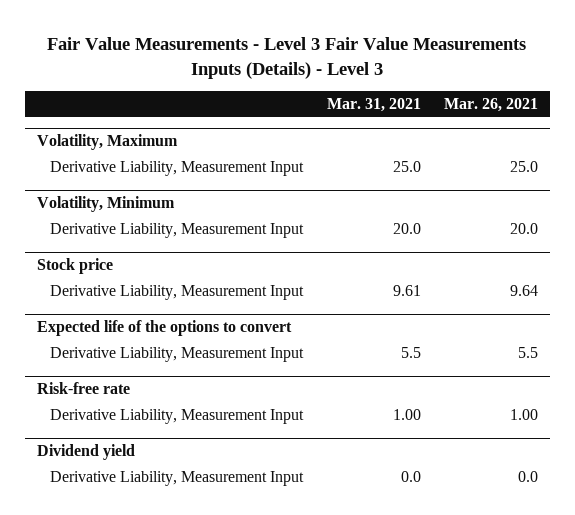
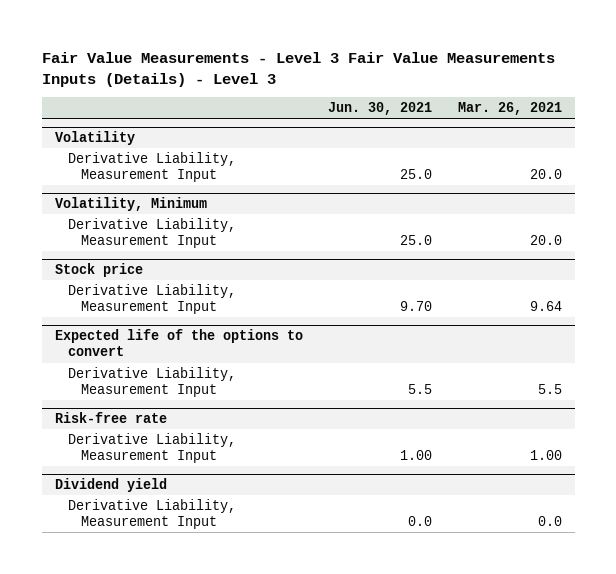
- | Mar. 31, 2021 | Mar. 26, 2021
+ | Jun. 30, 2021 | Mar. 26, 2021
- Volatility, Maximum
- Derivative Liability, Measurement Input | 25.0 | 25.0
+ Volatility
+ Derivative Liability, Measurement Input | 25.0 | 20.0

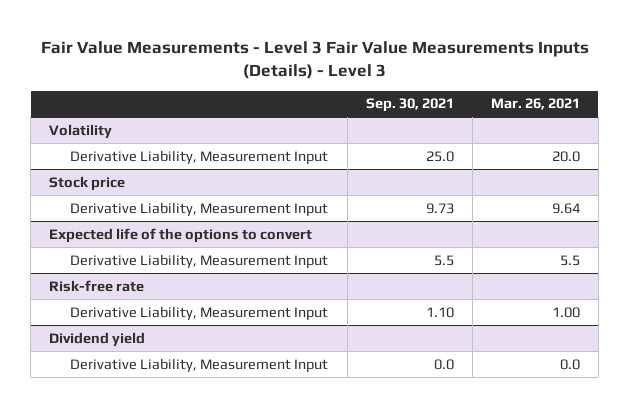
- | Jun. 30, 2021 | Mar. 26, 2021
+ | Sep. 30, 2021 | Mar. 26, 2021
- Volatility, Minimum
- Derivative Liability, Measurement Input | 25.0 | 20.0

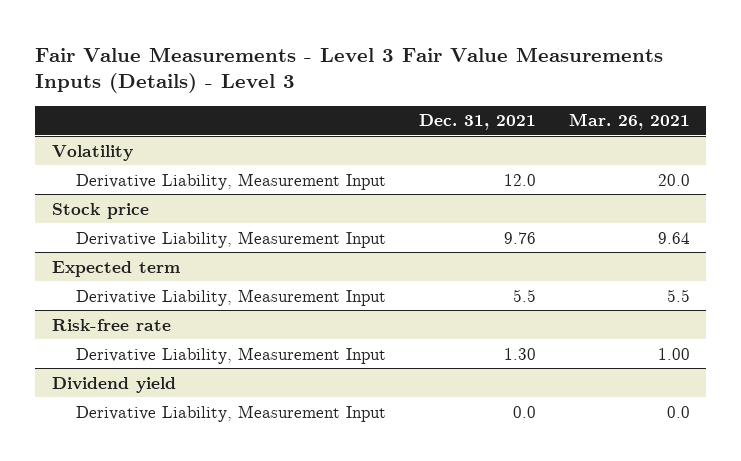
- | Sep. 30, 2021 | Mar. 26, 2021
+ | Dec. 31, 2021 | Mar. 26, 2021
- Expected life of the options to convert
+ Expected term

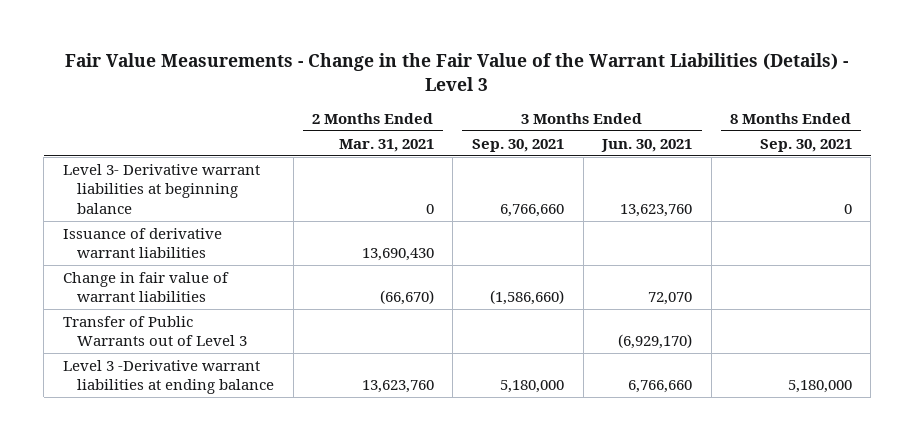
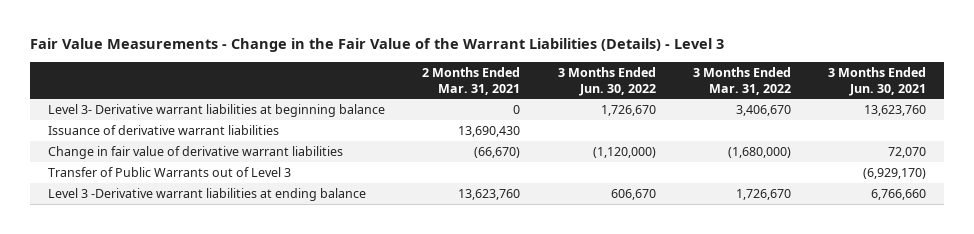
- | 2 Months Ended Mar. 31, 2021 | 3 Months Ended Sep. 30, 2021 | 3 Months Ended Jun. 30, 2021 | 8 Months Ended Sep. 30, 2021
+ | 2 Months Ended Mar. 31, 2021 | 3 Months Ended Jun. 30, 2022 | 3 Months Ended Mar. 31, 2022 | 3 Months Ended Jun. 30, 2021
- Change in fair value of warrant liabilities | (66,670) | (1,586,660) | 72,070 |
+ Change in fair value of derivative warrant liabilities | (66,670) | (1,120,000) | (1,680,000) | 72,070

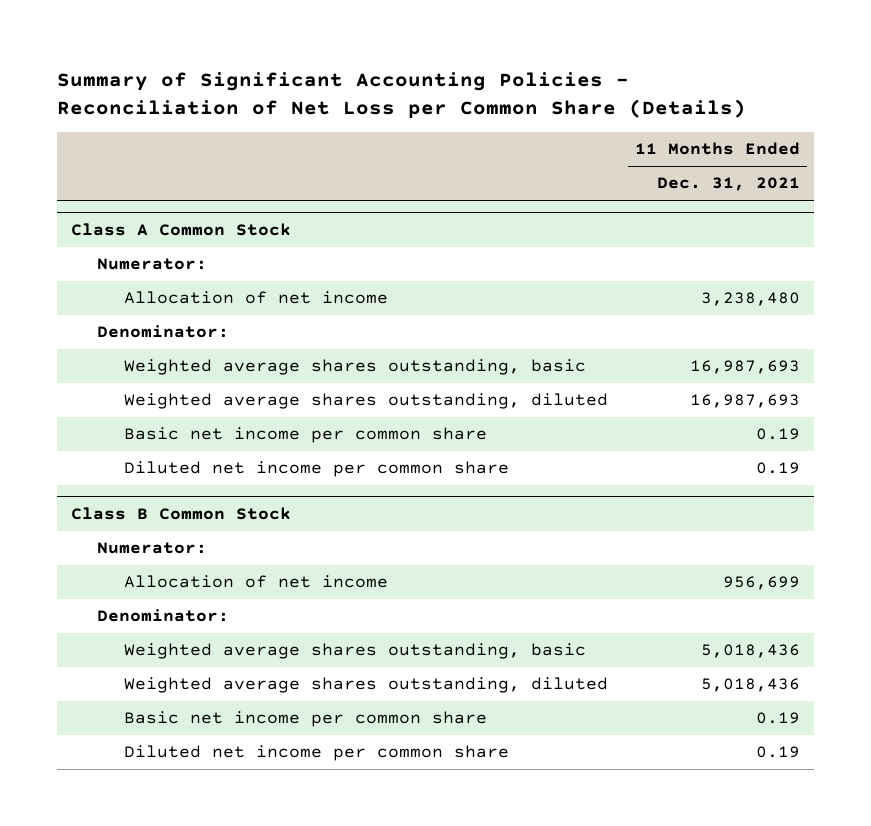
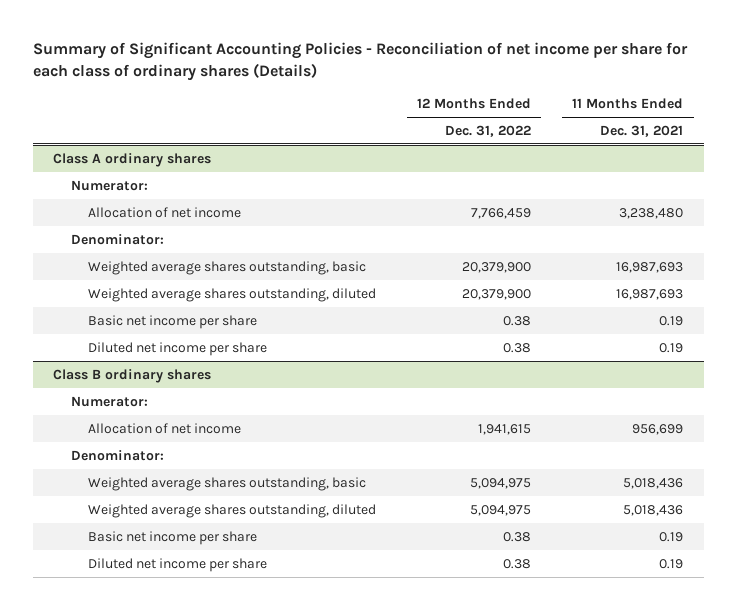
- Summary of Significant Accounting Policies - Reconciliation of Net Loss per Common Share (Details)
+ Summary of Significant Accounting Policies - Reconciliation of net income per share for each class of ordinary shares (Details)
- | 11 Months Ended Dec. 31, 2021
+ | 12 Months Ended Dec. 31, 2022 | 11 Months Ended Dec. 31, 2021
- Class A Common Stock
+ Class A ordinary shares
- Basic net income per common share | 0.19
- Diluted net income per common share | 0.19
- Class B Common Stock
+ Basic net income per share | 0.38 | 0.19
+ Diluted net income per share | 0.38 | 0.19
+ Class B ordinary shares
- Basic net income per common share | 0.19
- Diluted net income per common share | 0.19
+ Basic net income per share | 0.38 | 0.19
+ Diluted net income per share | 0.38 | 0.19

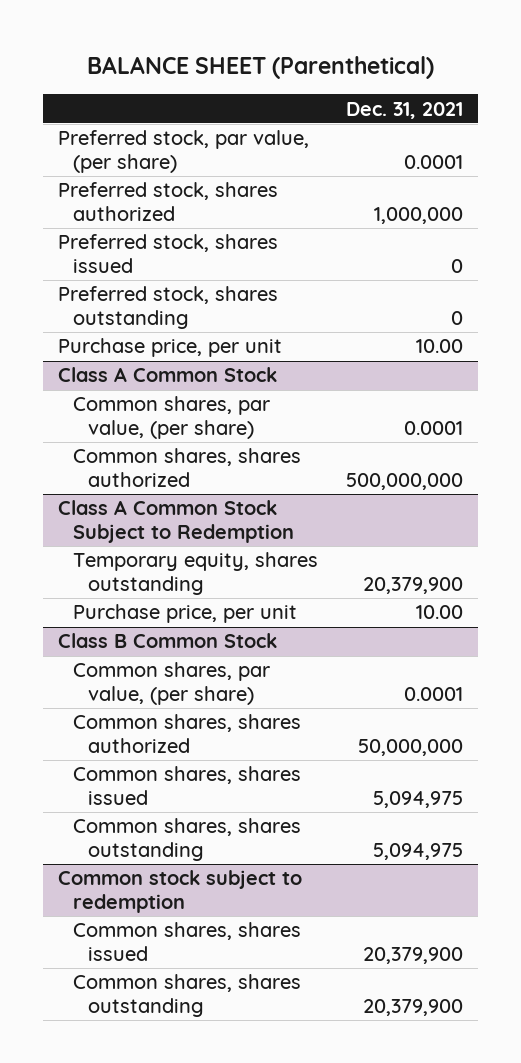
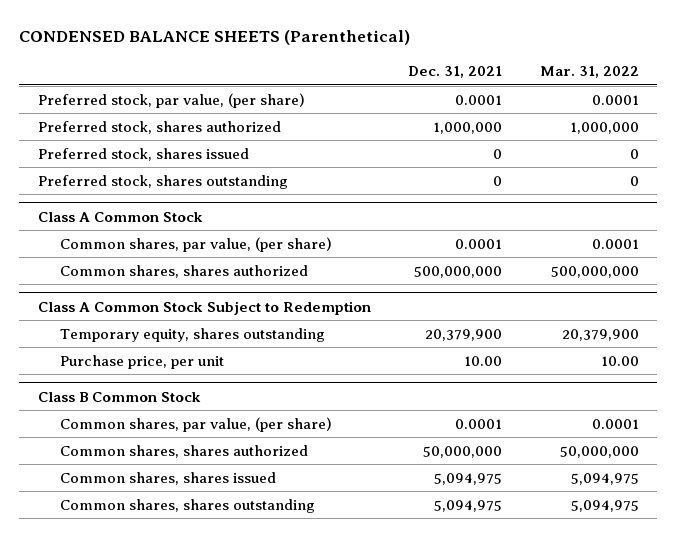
- BALANCE SHEET (Parenthetical)
+ CONDENSED BALANCE SHEETS (Parenthetical)
- | Dec. 31, 2021
+ | Dec. 31, 2021 | Mar. 31, 2022
- Purchase price, per unit | 10.00
- Common stock subject to redemption
- Common shares, shares issued | 20,379,900
- Common shares, shares outstanding | 20,379,900

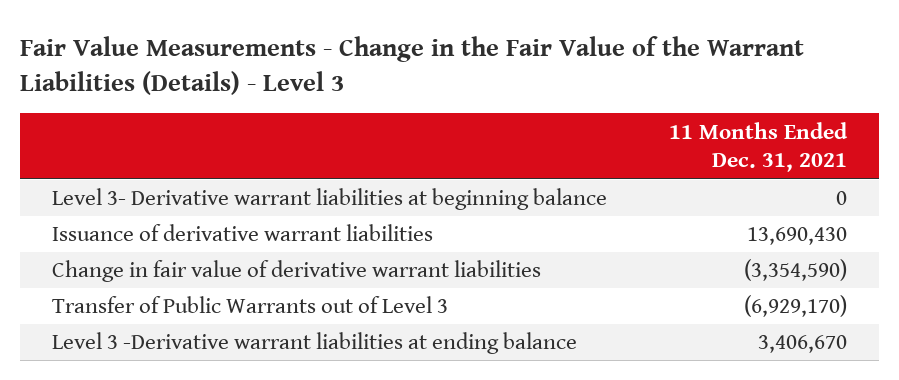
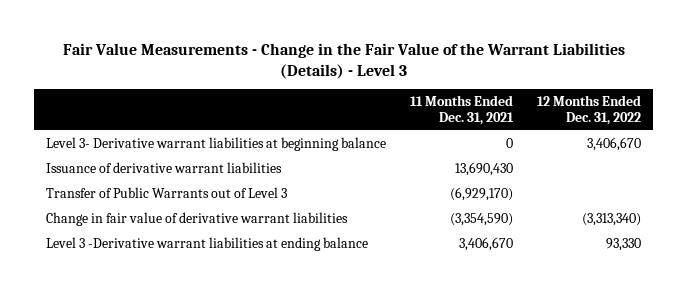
- | 11 Months Ended Dec. 31, 2021
+ | 11 Months Ended Dec. 31, 2021 | 12 Months Ended Dec. 31, 2022
moved down: Change in fair value of derivative warrant liabilities | (3,354,590) | (3,313,340)

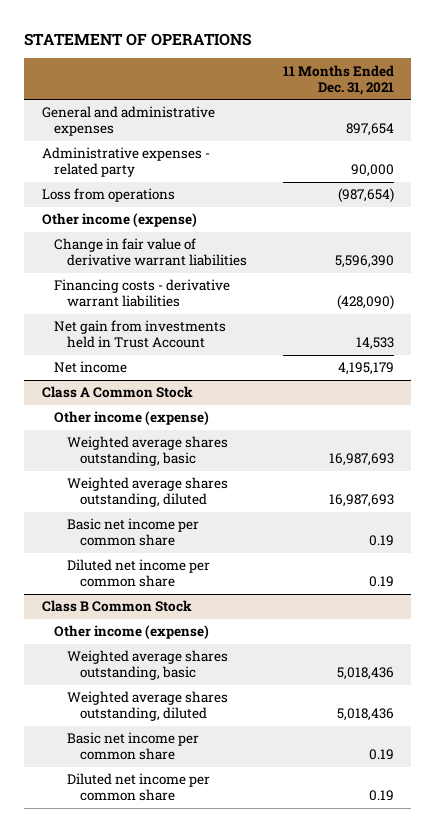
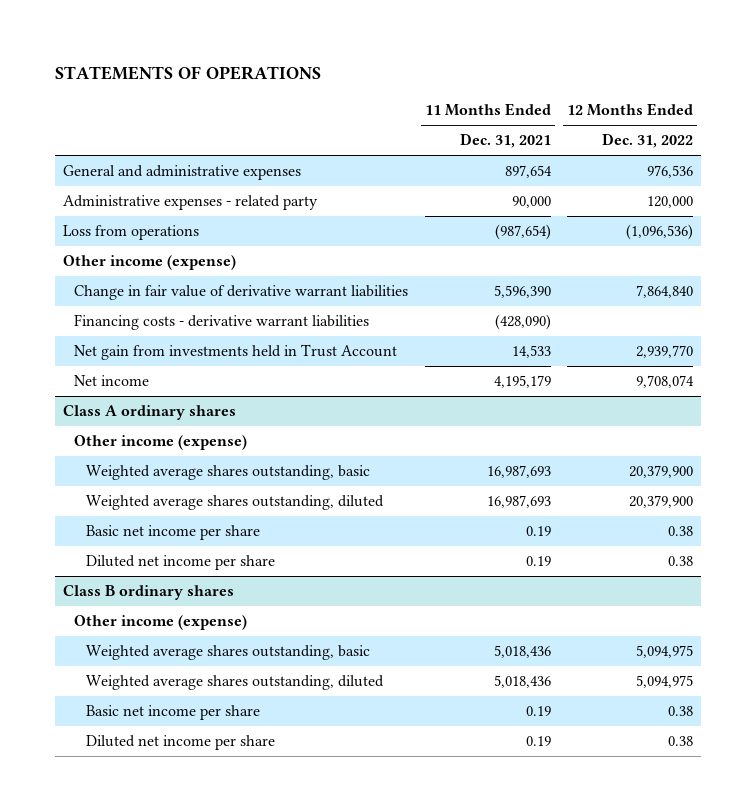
- STATEMENT OF OPERATIONS
+ STATEMENTS OF OPERATIONS
- | 11 Months Ended Dec. 31, 2021
+ | 11 Months Ended Dec. 31, 2021 | 12 Months Ended Dec. 31, 2022
- Class A Common Stock
+ Class A ordinary shares
- Basic net income per common share | 0.19
- Diluted net income per common share | 0.19
- Class B Common Stock
+ Basic net income per share | 0.19 | 0.38
+ Diluted net income per share | 0.19 | 0.38
+ Class B ordinary shares
- Basic net income per common share | 0.19
- Diluted net income per common share | 0.19
+ Basic net income per share | 0.19 | 0.38
+ Diluted net income per share | 0.19 | 0.38

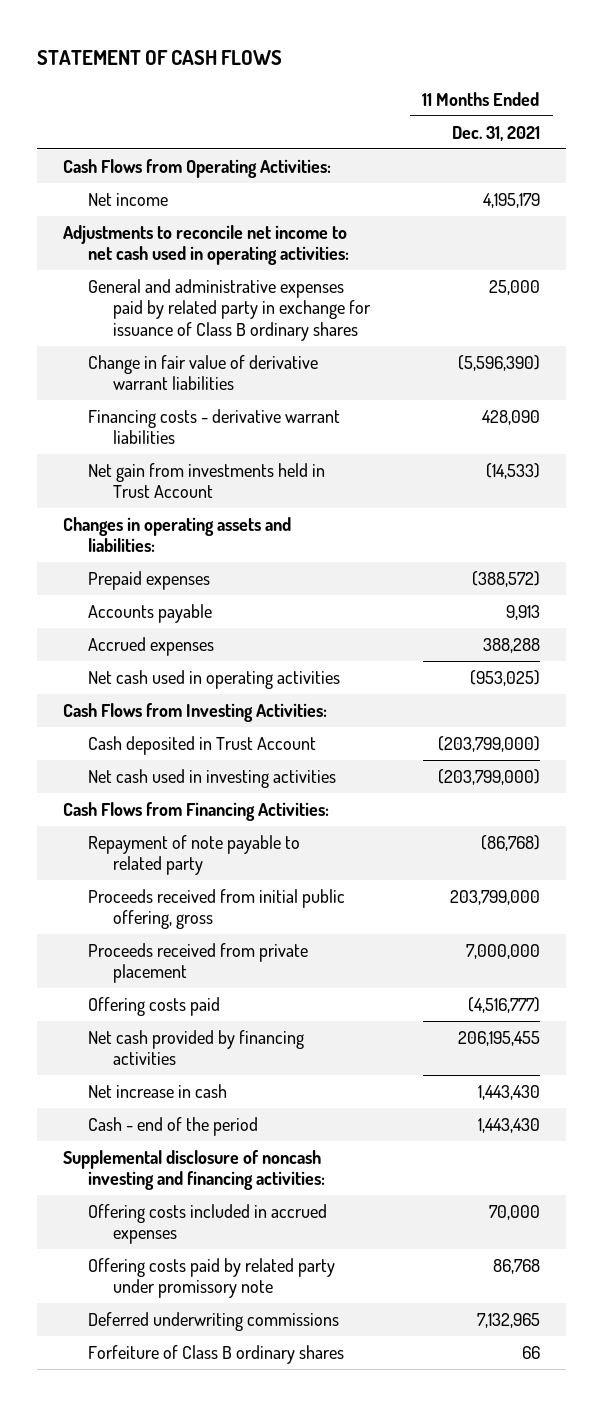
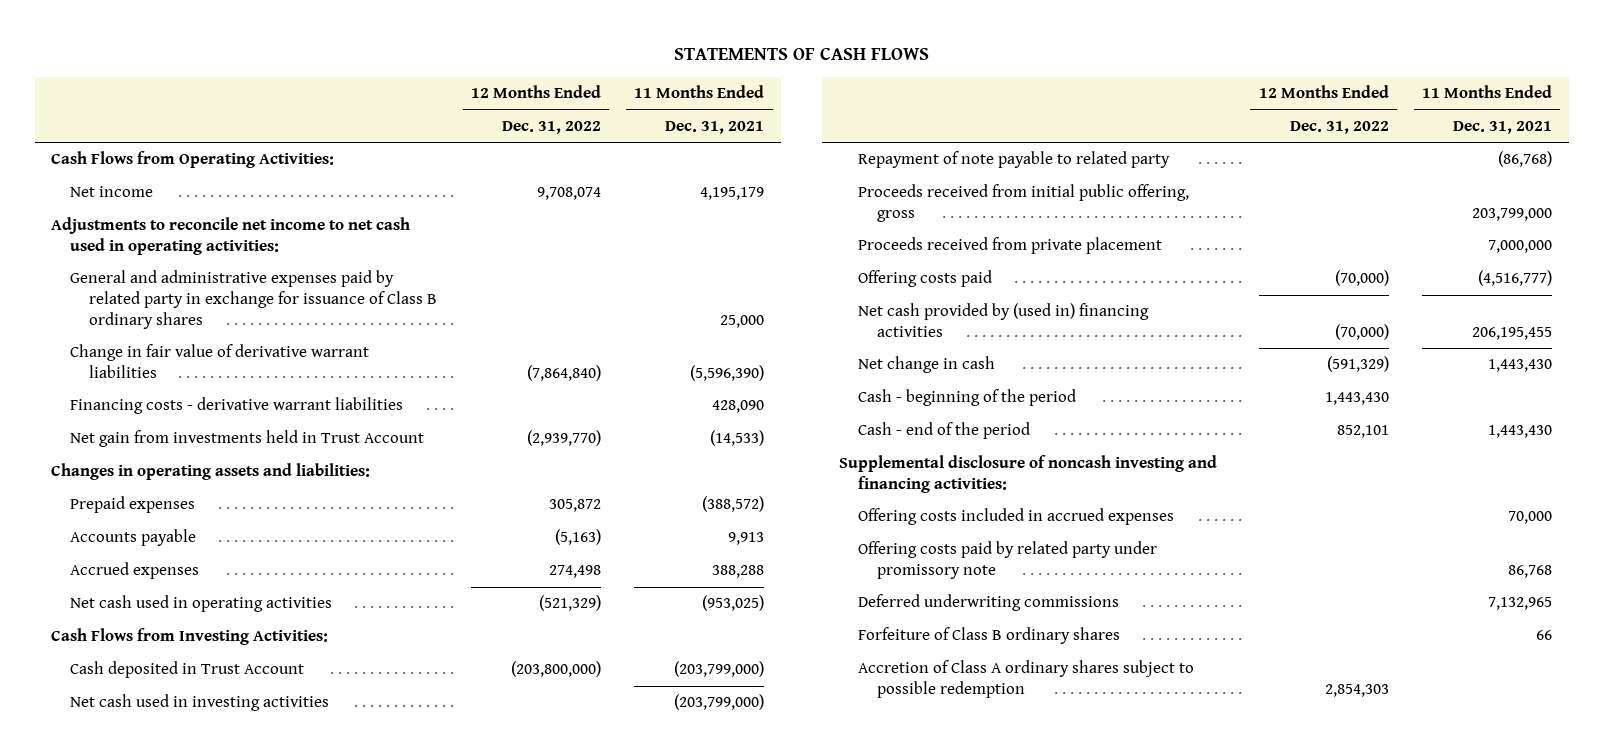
- STATEMENT OF CASH FLOWS
+ STATEMENTS OF CASH FLOWS
- | 11 Months Ended Dec. 31, 2021
+ | 12 Months Ended Dec. 31, 2022 | 11 Months Ended Dec. 31, 2021
- Cash Flows from Financing Activities:
- Net cash provided by financing activities | 206,195,455
- Net increase in cash | 1,443,430
+ Net cash provided by (used in) financing activities | (70,000) | 206,195,455
+ Net change in cash | (591,329) | 1,443,430
+ Cash - beginning of the period | 1,443,430 |
+ Accretion of Class A ordinary shares subject to possible redemption | 2,854,303 |

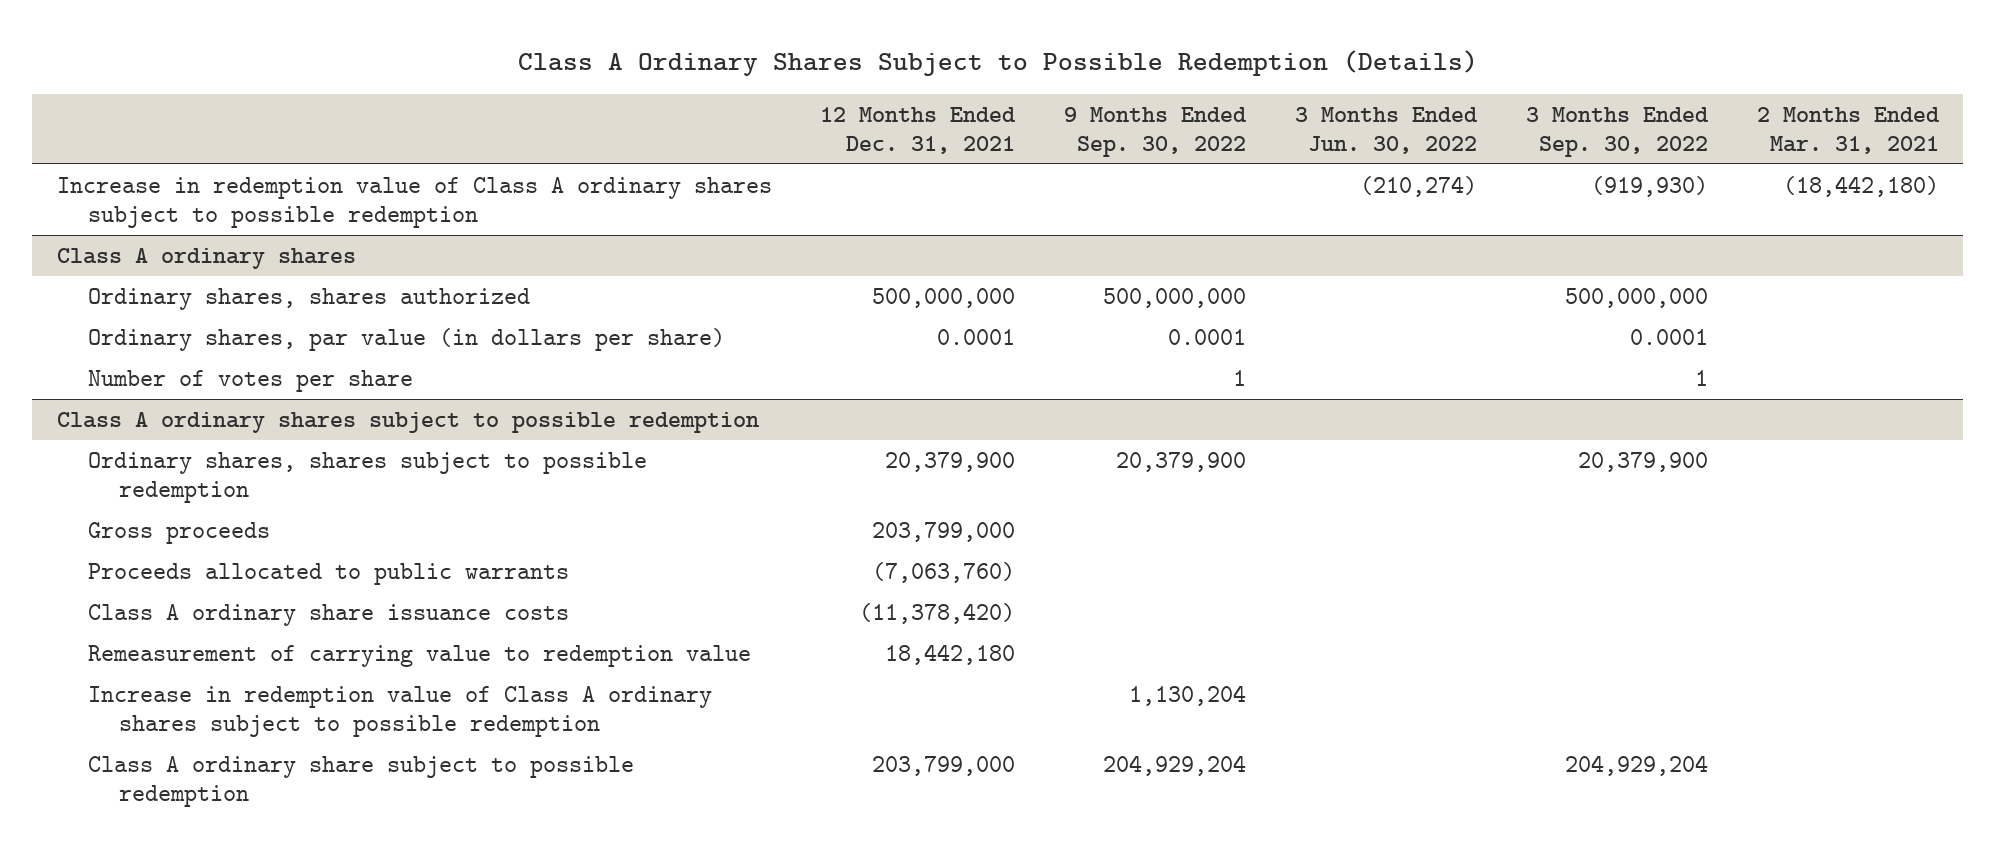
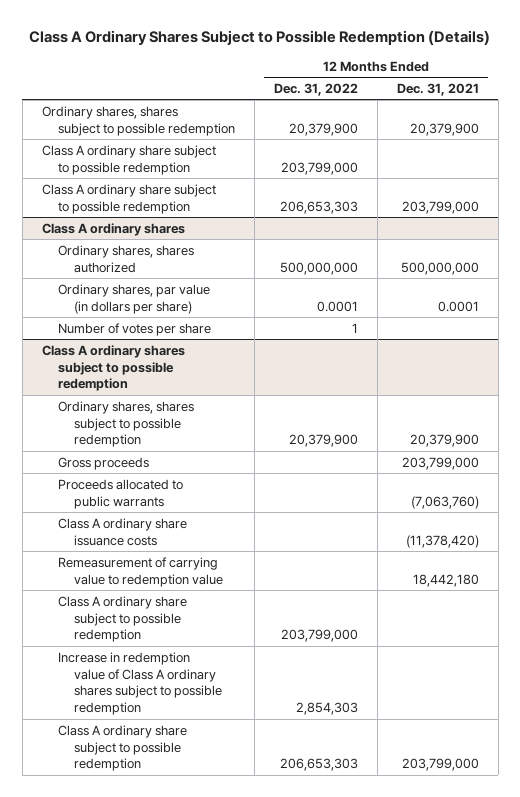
- | 12 Months Ended Dec. 31, 2021 | 9 Months Ended Sep. 30, 2022 | 3 Months Ended Jun. 30, 2022 | 3 Months Ended Sep. 30, 2022 | 2 Months Ended Mar. 31, 2021
+ | 12 Months Ended Dec. 31, 2022 | 12 Months Ended Dec. 31, 2021
- Increase in redemption value of Class A ordinary shares subject to possible redemption | | | (210,274) | (919,930) | (18,442,180)
+ Ordinary shares, shares subject to possible redemption | 20,379,900 | 20,379,900
+ Class A ordinary share subject to possible redemption | 203,799,000 |
+ Class A ordinary share subject to possible redemption | 206,653,303 | 203,799,000
@ Class A ordinary shares subject to possible redemption
+ Class A ordinary share subject to possible redemption | 203,799,000 |

